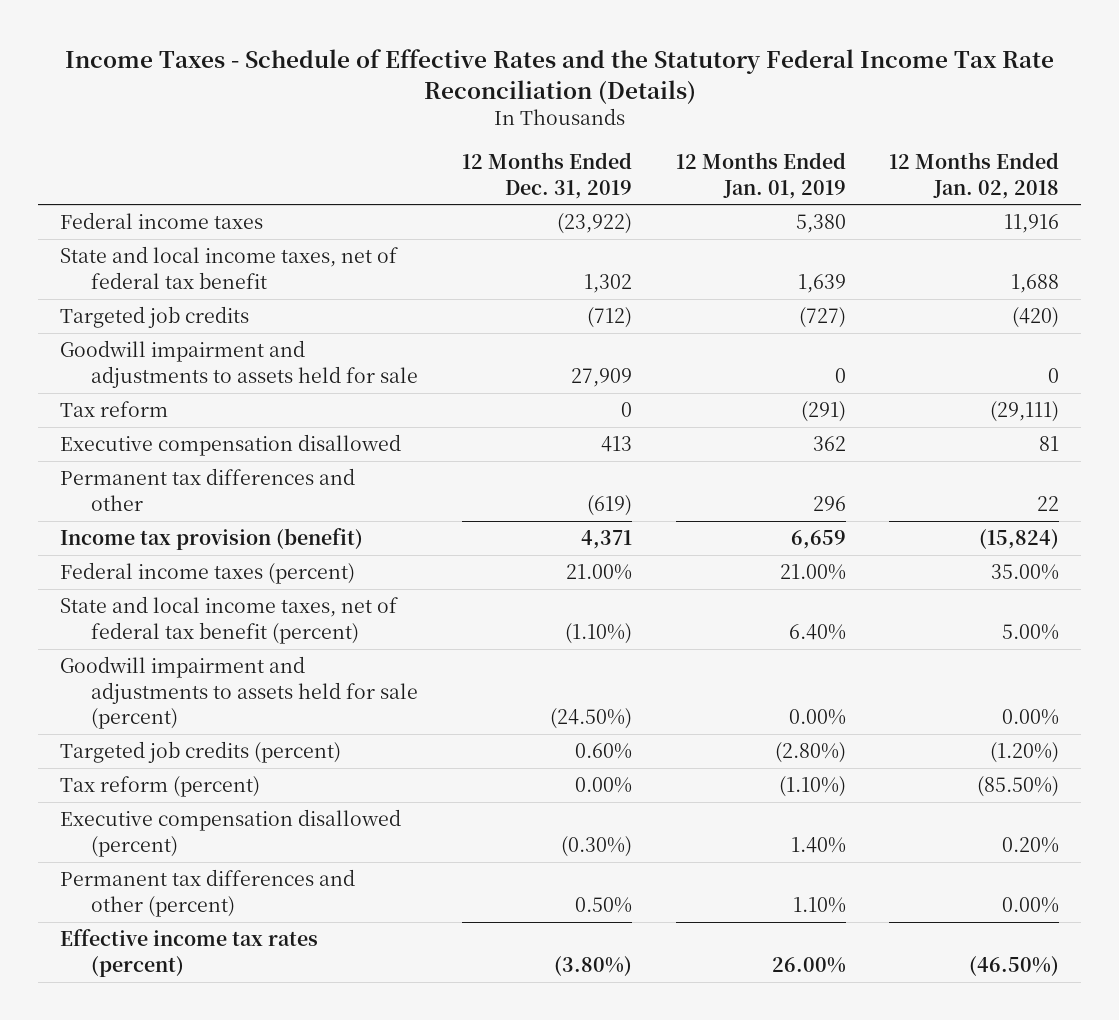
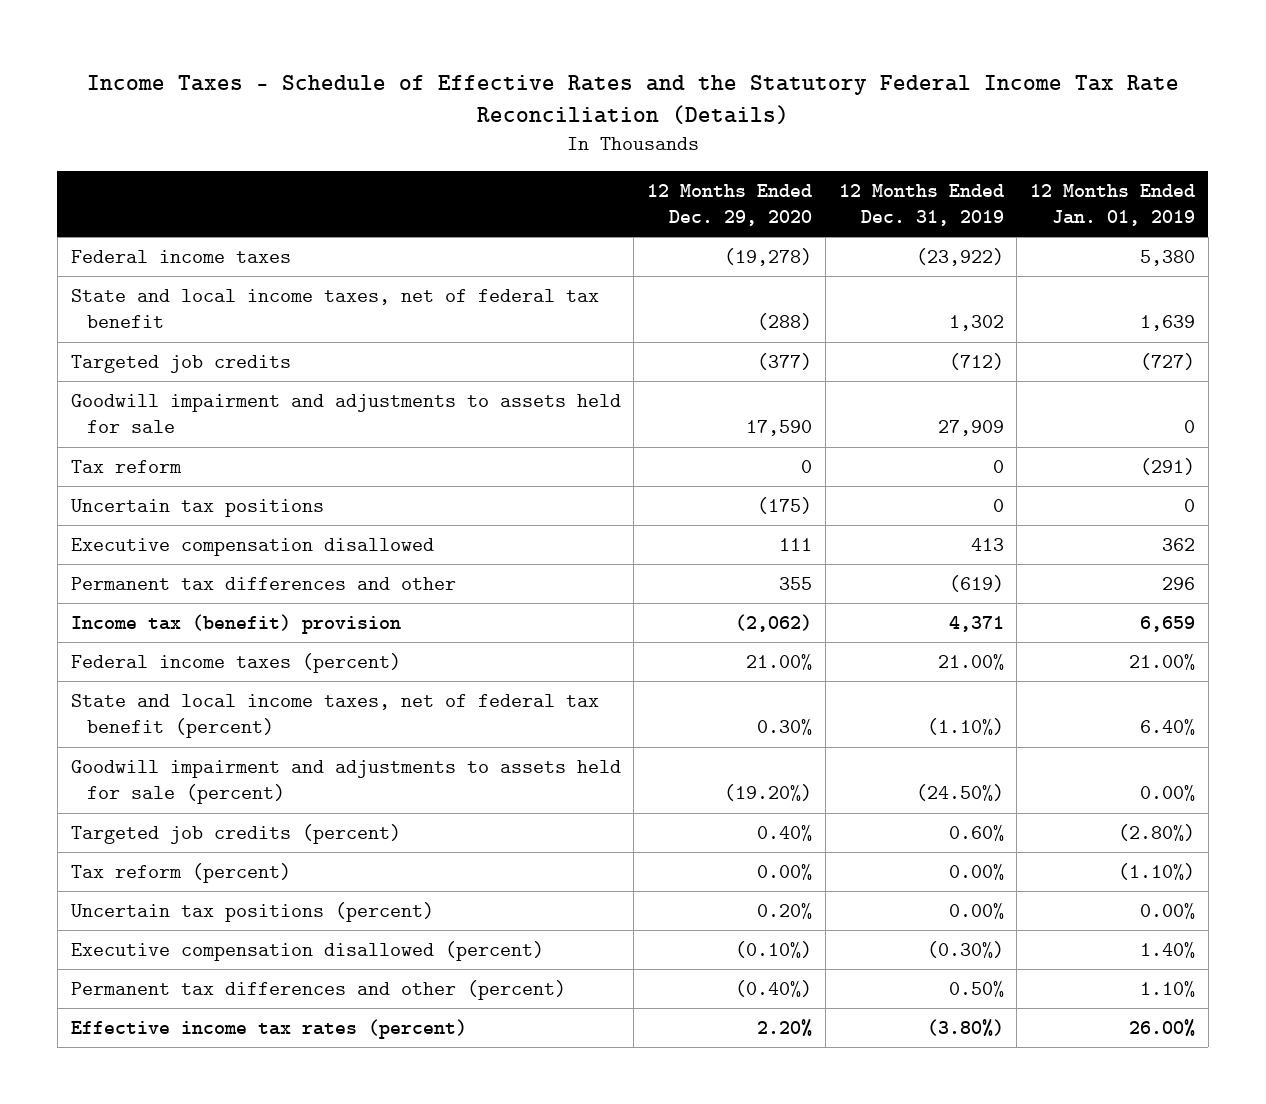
- | 12 Months Ended Dec. 31, 2019 | 12 Months Ended Jan. 01, 2019 | 12 Months Ended Jan. 02, 2018
+ | 12 Months Ended Dec. 29, 2020 | 12 Months Ended Dec. 31, 2019 | 12 Months Ended Jan. 01, 2019
+ Uncertain tax positions | (175) | 0 | 0
- Income tax provision (benefit) | 4,371 | 6,659 | (15,824)
+ Income tax (benefit) provision | (2,062) | 4,371 | 6,659
+ Uncertain tax positions (percent) | 0.20% | 0.00% | 0.00%

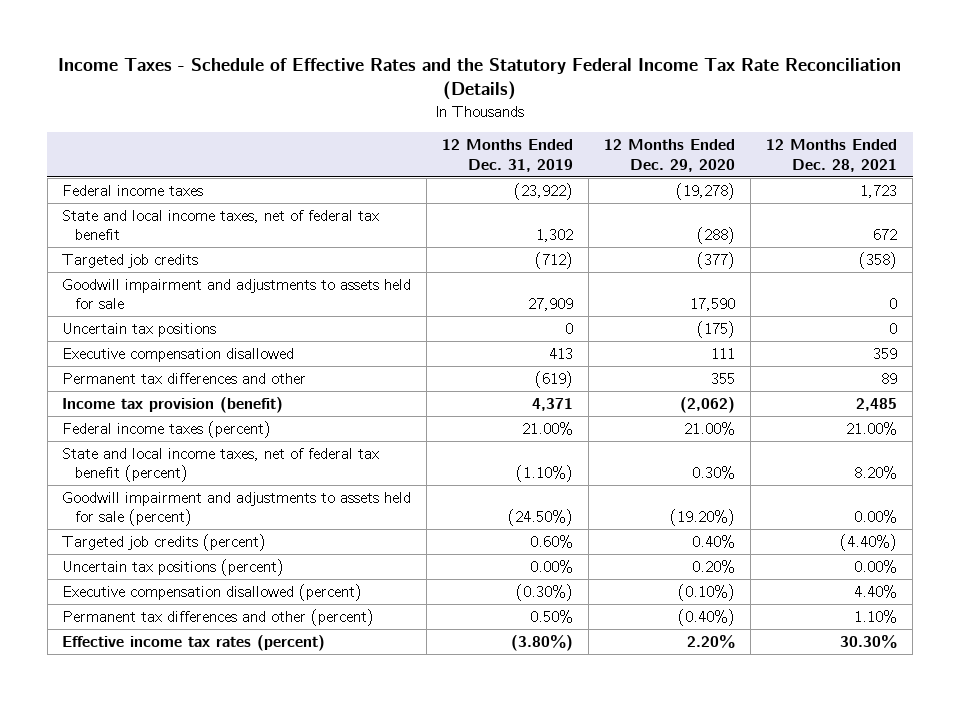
- | 12 Months Ended Dec. 29, 2020 | 12 Months Ended Dec. 31, 2019 | 12 Months Ended Jan. 01, 2019
+ | 12 Months Ended Dec. 31, 2019 | 12 Months Ended Dec. 29, 2020 | 12 Months Ended Dec. 28, 2021
- Tax reform | 0 | 0 | (291)
- Income tax (benefit) provision | (2,062) | 4,371 | 6,659
+ Income tax provision (benefit) | 4,371 | (2,062) | 2,485
- Tax reform (percent) | 0.00% | 0.00% | (1.10%)

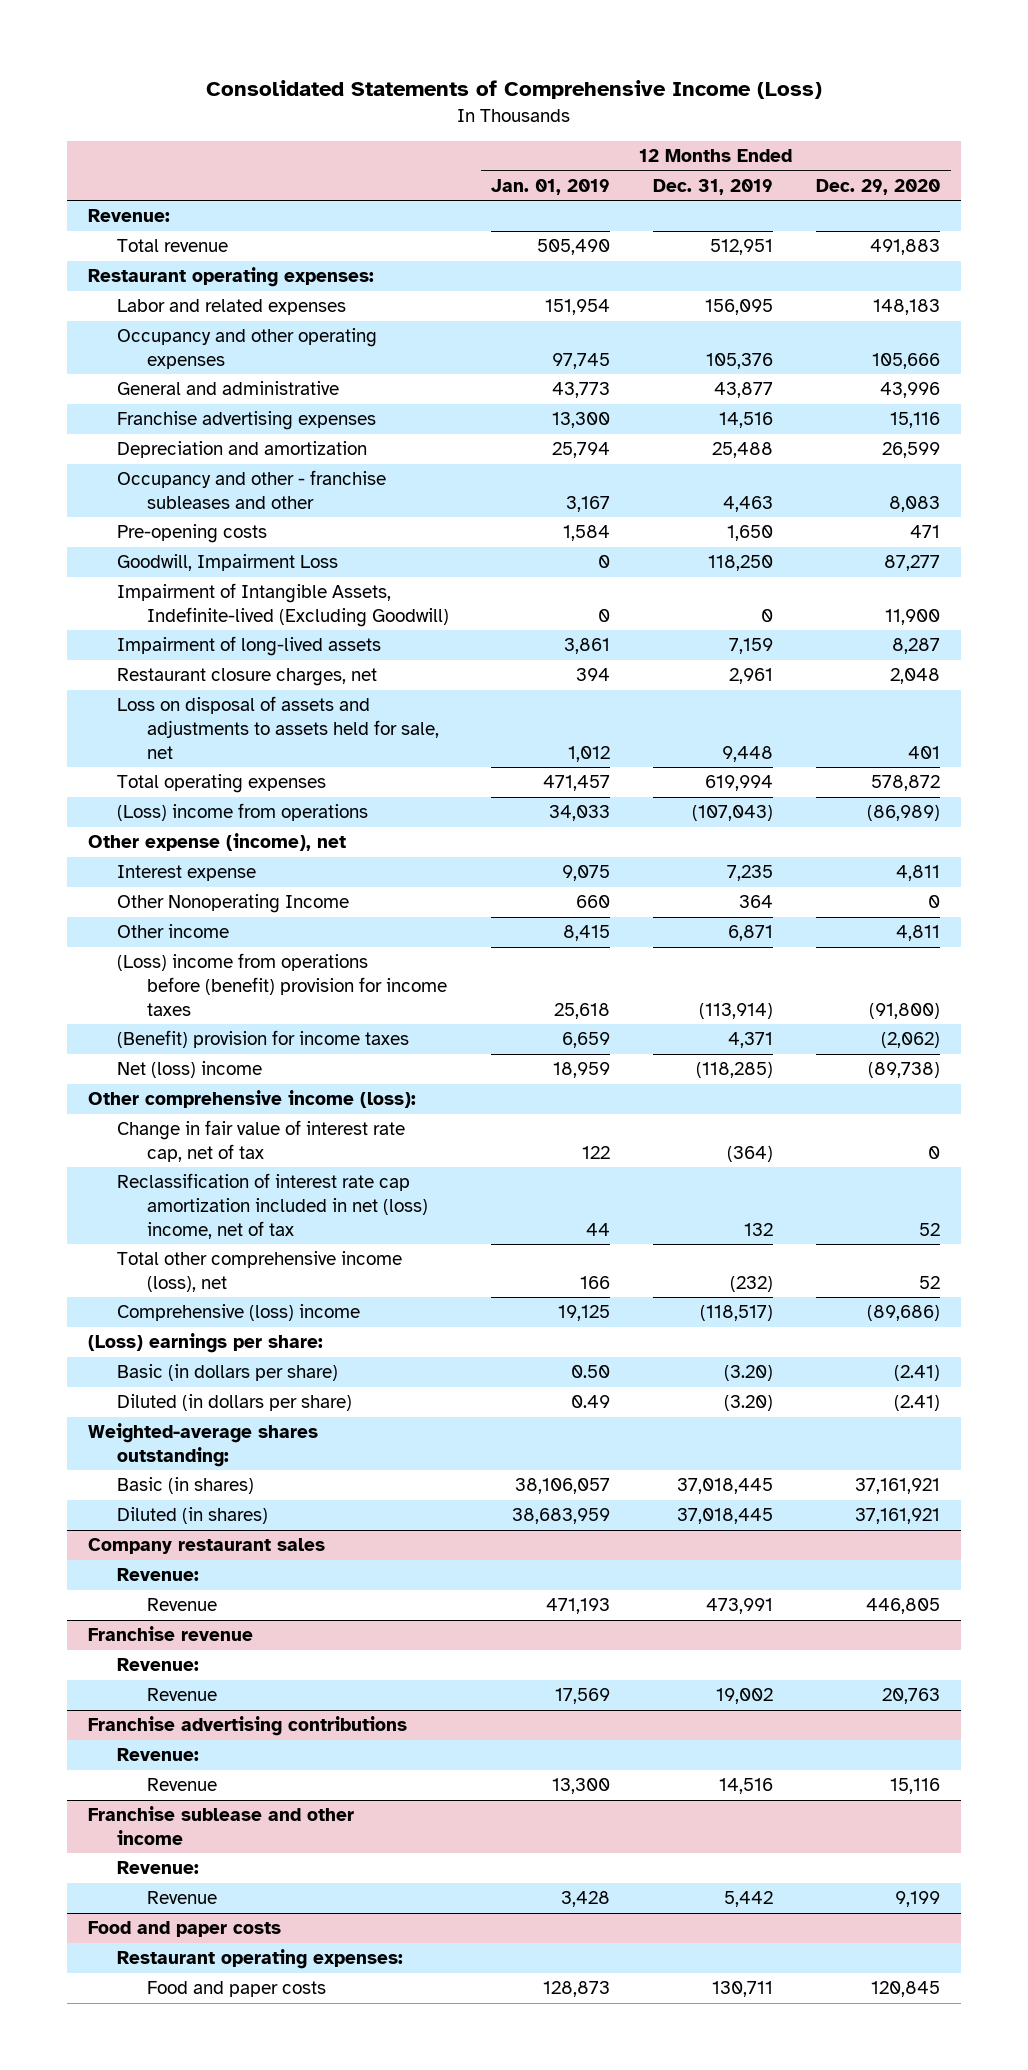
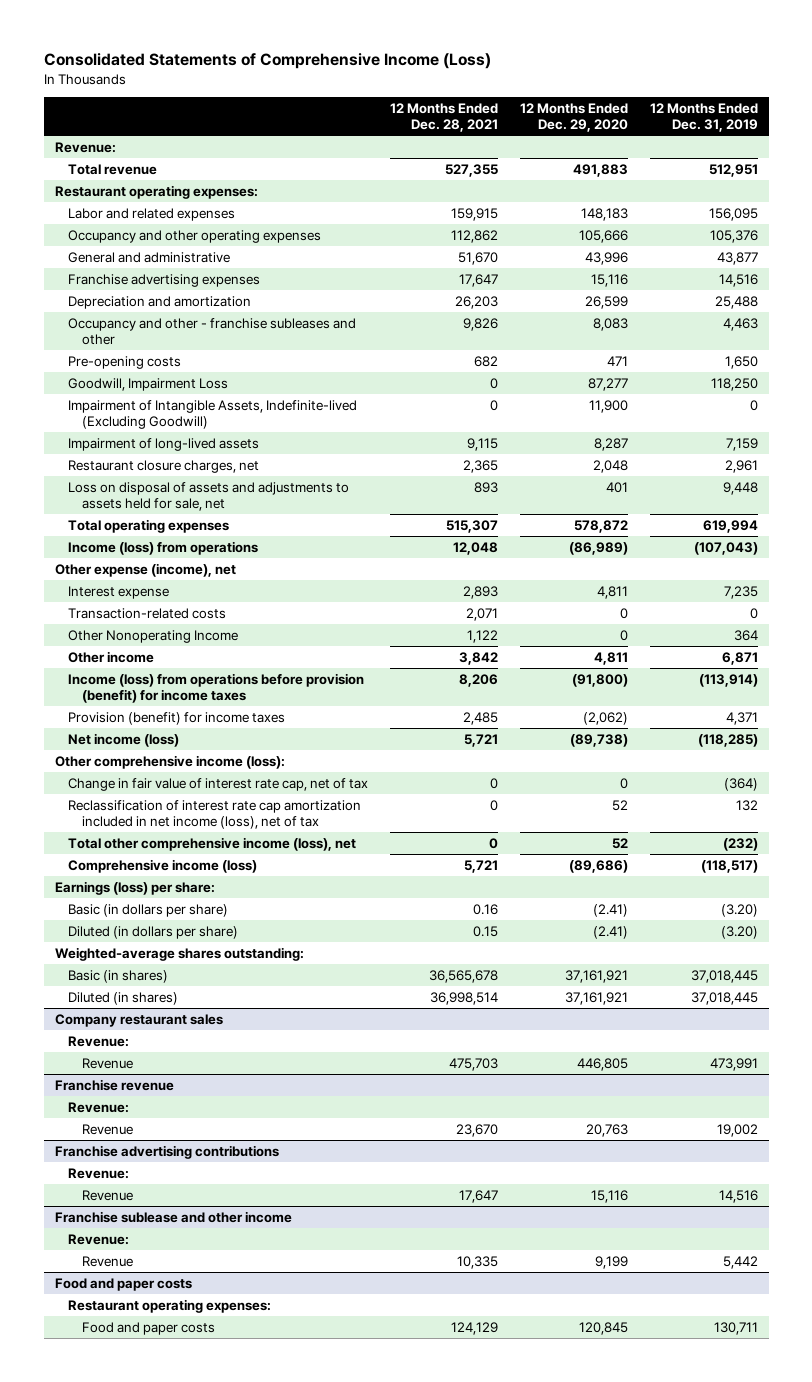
- | 12 Months Ended Jan. 01, 2019 | 12 Months Ended Dec. 31, 2019 | 12 Months Ended Dec. 29, 2020
+ | 12 Months Ended Dec. 28, 2021 | 12 Months Ended Dec. 29, 2020 | 12 Months Ended Dec. 31, 2019
- (Loss) income from operations | 34,033 | (107,043) | (86,989)
+ Income (loss) from operations | 12,048 | (86,989) | (107,043)
+ Transaction-related costs | 2,071 | 0 | 0
- (Loss) income from operations before (benefit) provision for income taxes | 25,618 | (113,914) | (91,800)
- (Benefit) provision for income taxes | 6,659 | 4,371 | (2,062)
- Net (loss) income | 18,959 | (118,285) | (89,738)
+ Income (loss) from operations before provision (benefit) for income taxes | 8,206 | (91,800) | (113,914)
+ Provision (benefit) for income taxes | 2,485 | (2,062) | 4,371
+ Net income (loss) | 5,721 | (89,738) | (118,285)
- Reclassification of interest rate cap amortization included in net (loss) income, net of tax | 44 | 132 | 52
+ Reclassification of interest rate cap amortization included in net income (loss), net of tax | 0 | 52 | 132
- Comprehensive (loss) income | 19,125 | (118,517) | (89,686)
- (Loss) earnings per share:
+ Comprehensive income (loss) | 5,721 | (89,686) | (118,517)
+ Earnings (loss) per share:

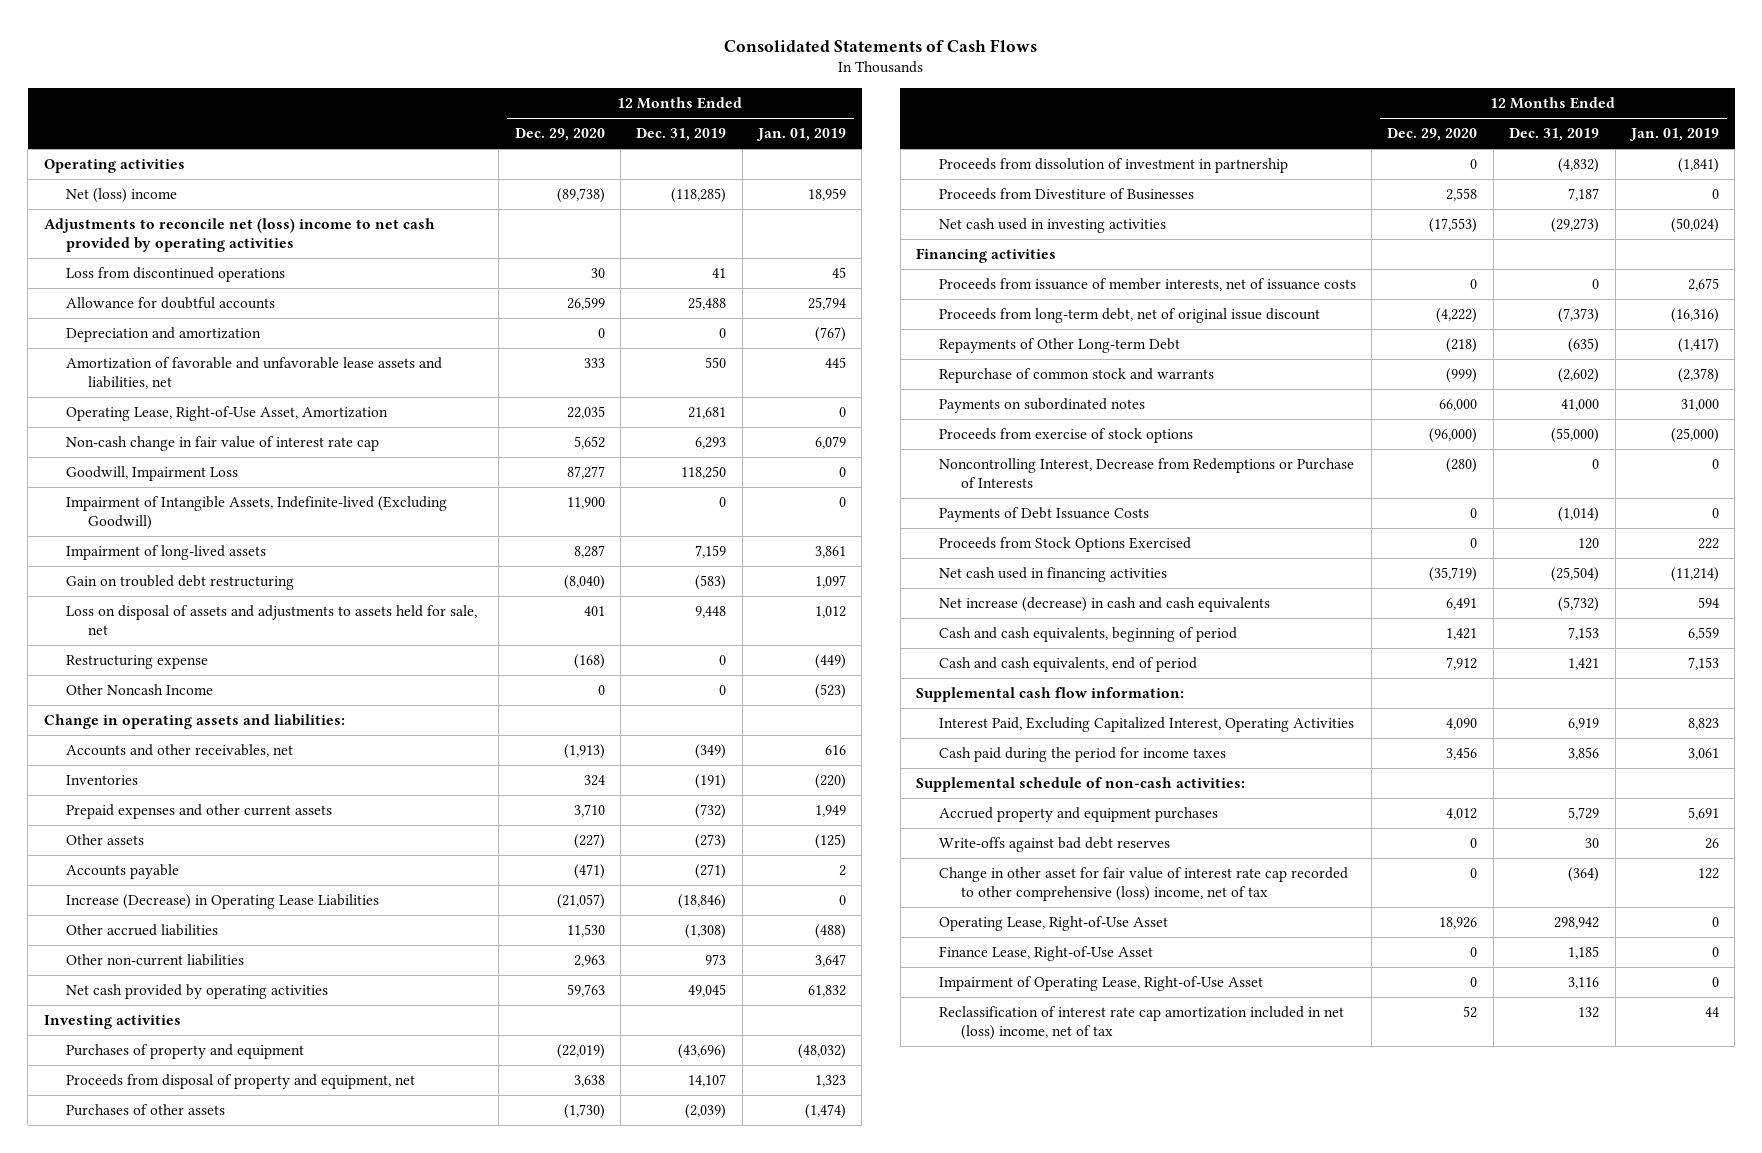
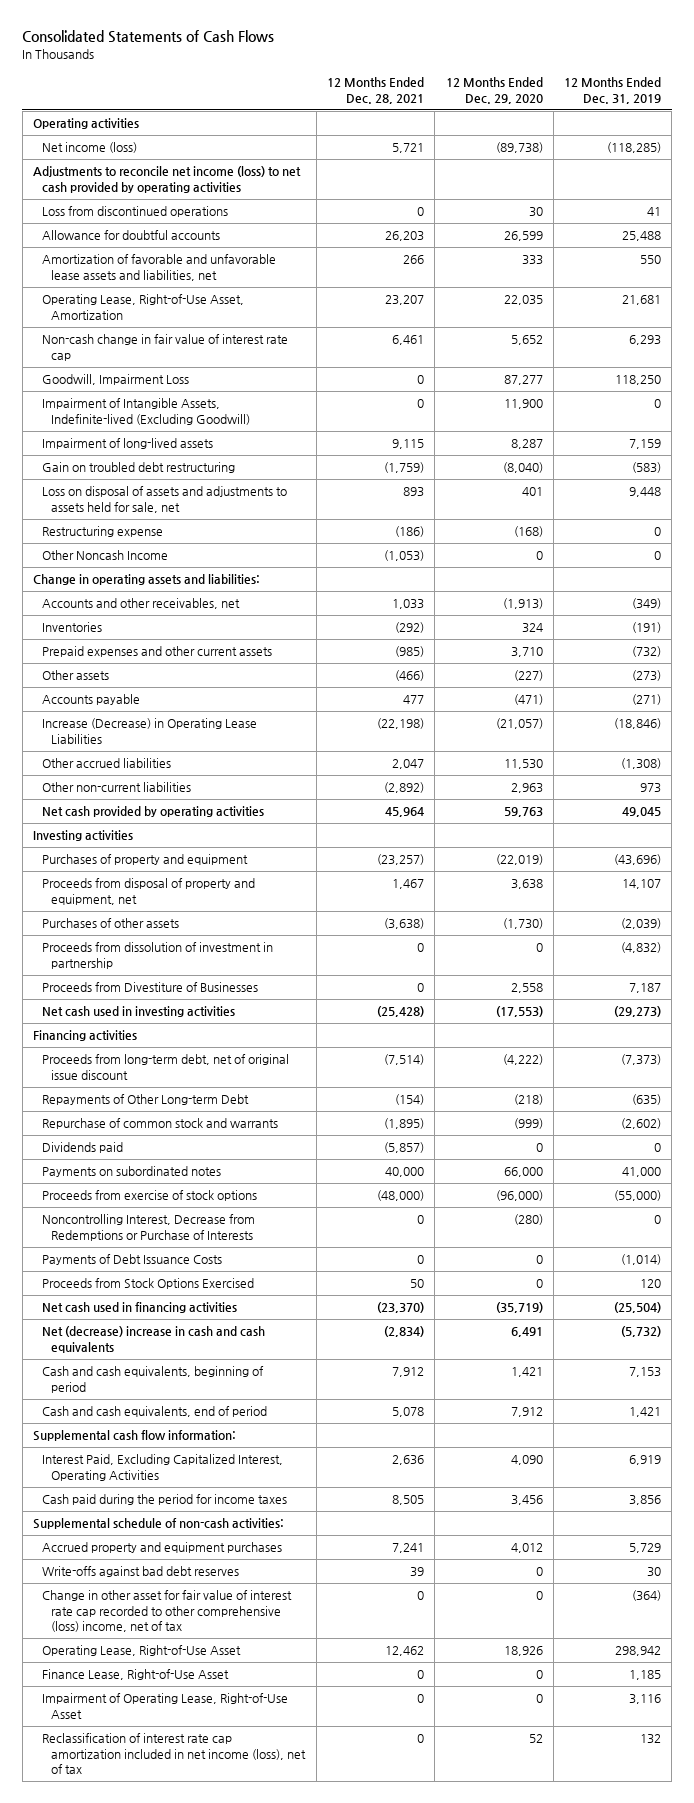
- | 12 Months Ended Dec. 29, 2020 | 12 Months Ended Dec. 31, 2019 | 12 Months Ended Jan. 01, 2019
+ | 12 Months Ended Dec. 28, 2021 | 12 Months Ended Dec. 29, 2020 | 12 Months Ended Dec. 31, 2019
- Net (loss) income | (89,738) | (118,285) | 18,959
- Adjustments to reconcile net (loss) income to net cash provided by operating activities
+ Net income (loss) | 5,721 | (89,738) | (118,285)
+ Adjustments to reconcile net income (loss) to net cash provided by operating activities
- Depreciation and amortization | 0 | 0 | (767)
- Proceeds from issuance of member interests, net of issuance costs | 0 | 0 | 2,675
+ Dividends paid | (5,857) | 0 | 0
- Net increase (decrease) in cash and cash equivalents | 6,491 | (5,732) | 594
+ Net (decrease) increase in cash and cash equivalents | (2,834) | 6,491 | (5,732)
- Reclassification of interest rate cap amortization included in net (loss) income, net of tax | 52 | 132 | 44
+ Reclassification of interest rate cap amortization included in net income (loss), net of tax | 0 | 52 | 132

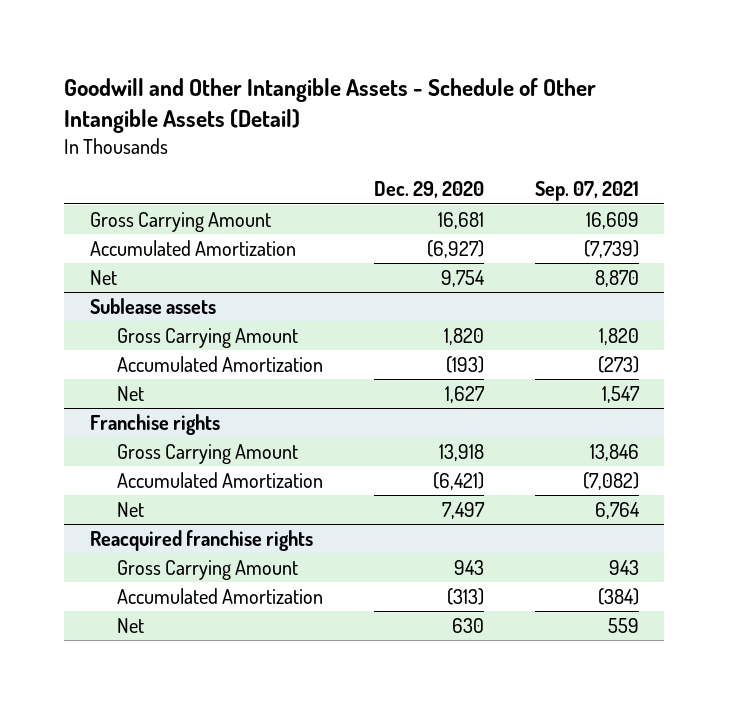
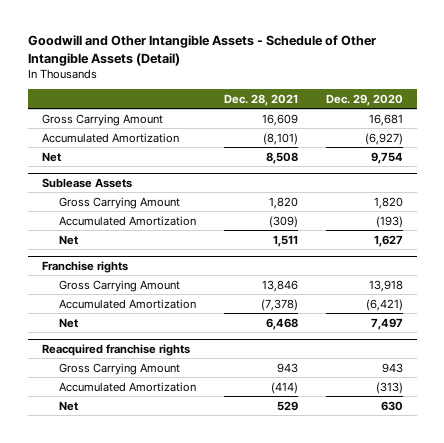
- | Dec. 29, 2020 | Sep. 07, 2021
+ | Dec. 28, 2021 | Dec. 29, 2020
- Sublease assets
+ Sublease Assets

